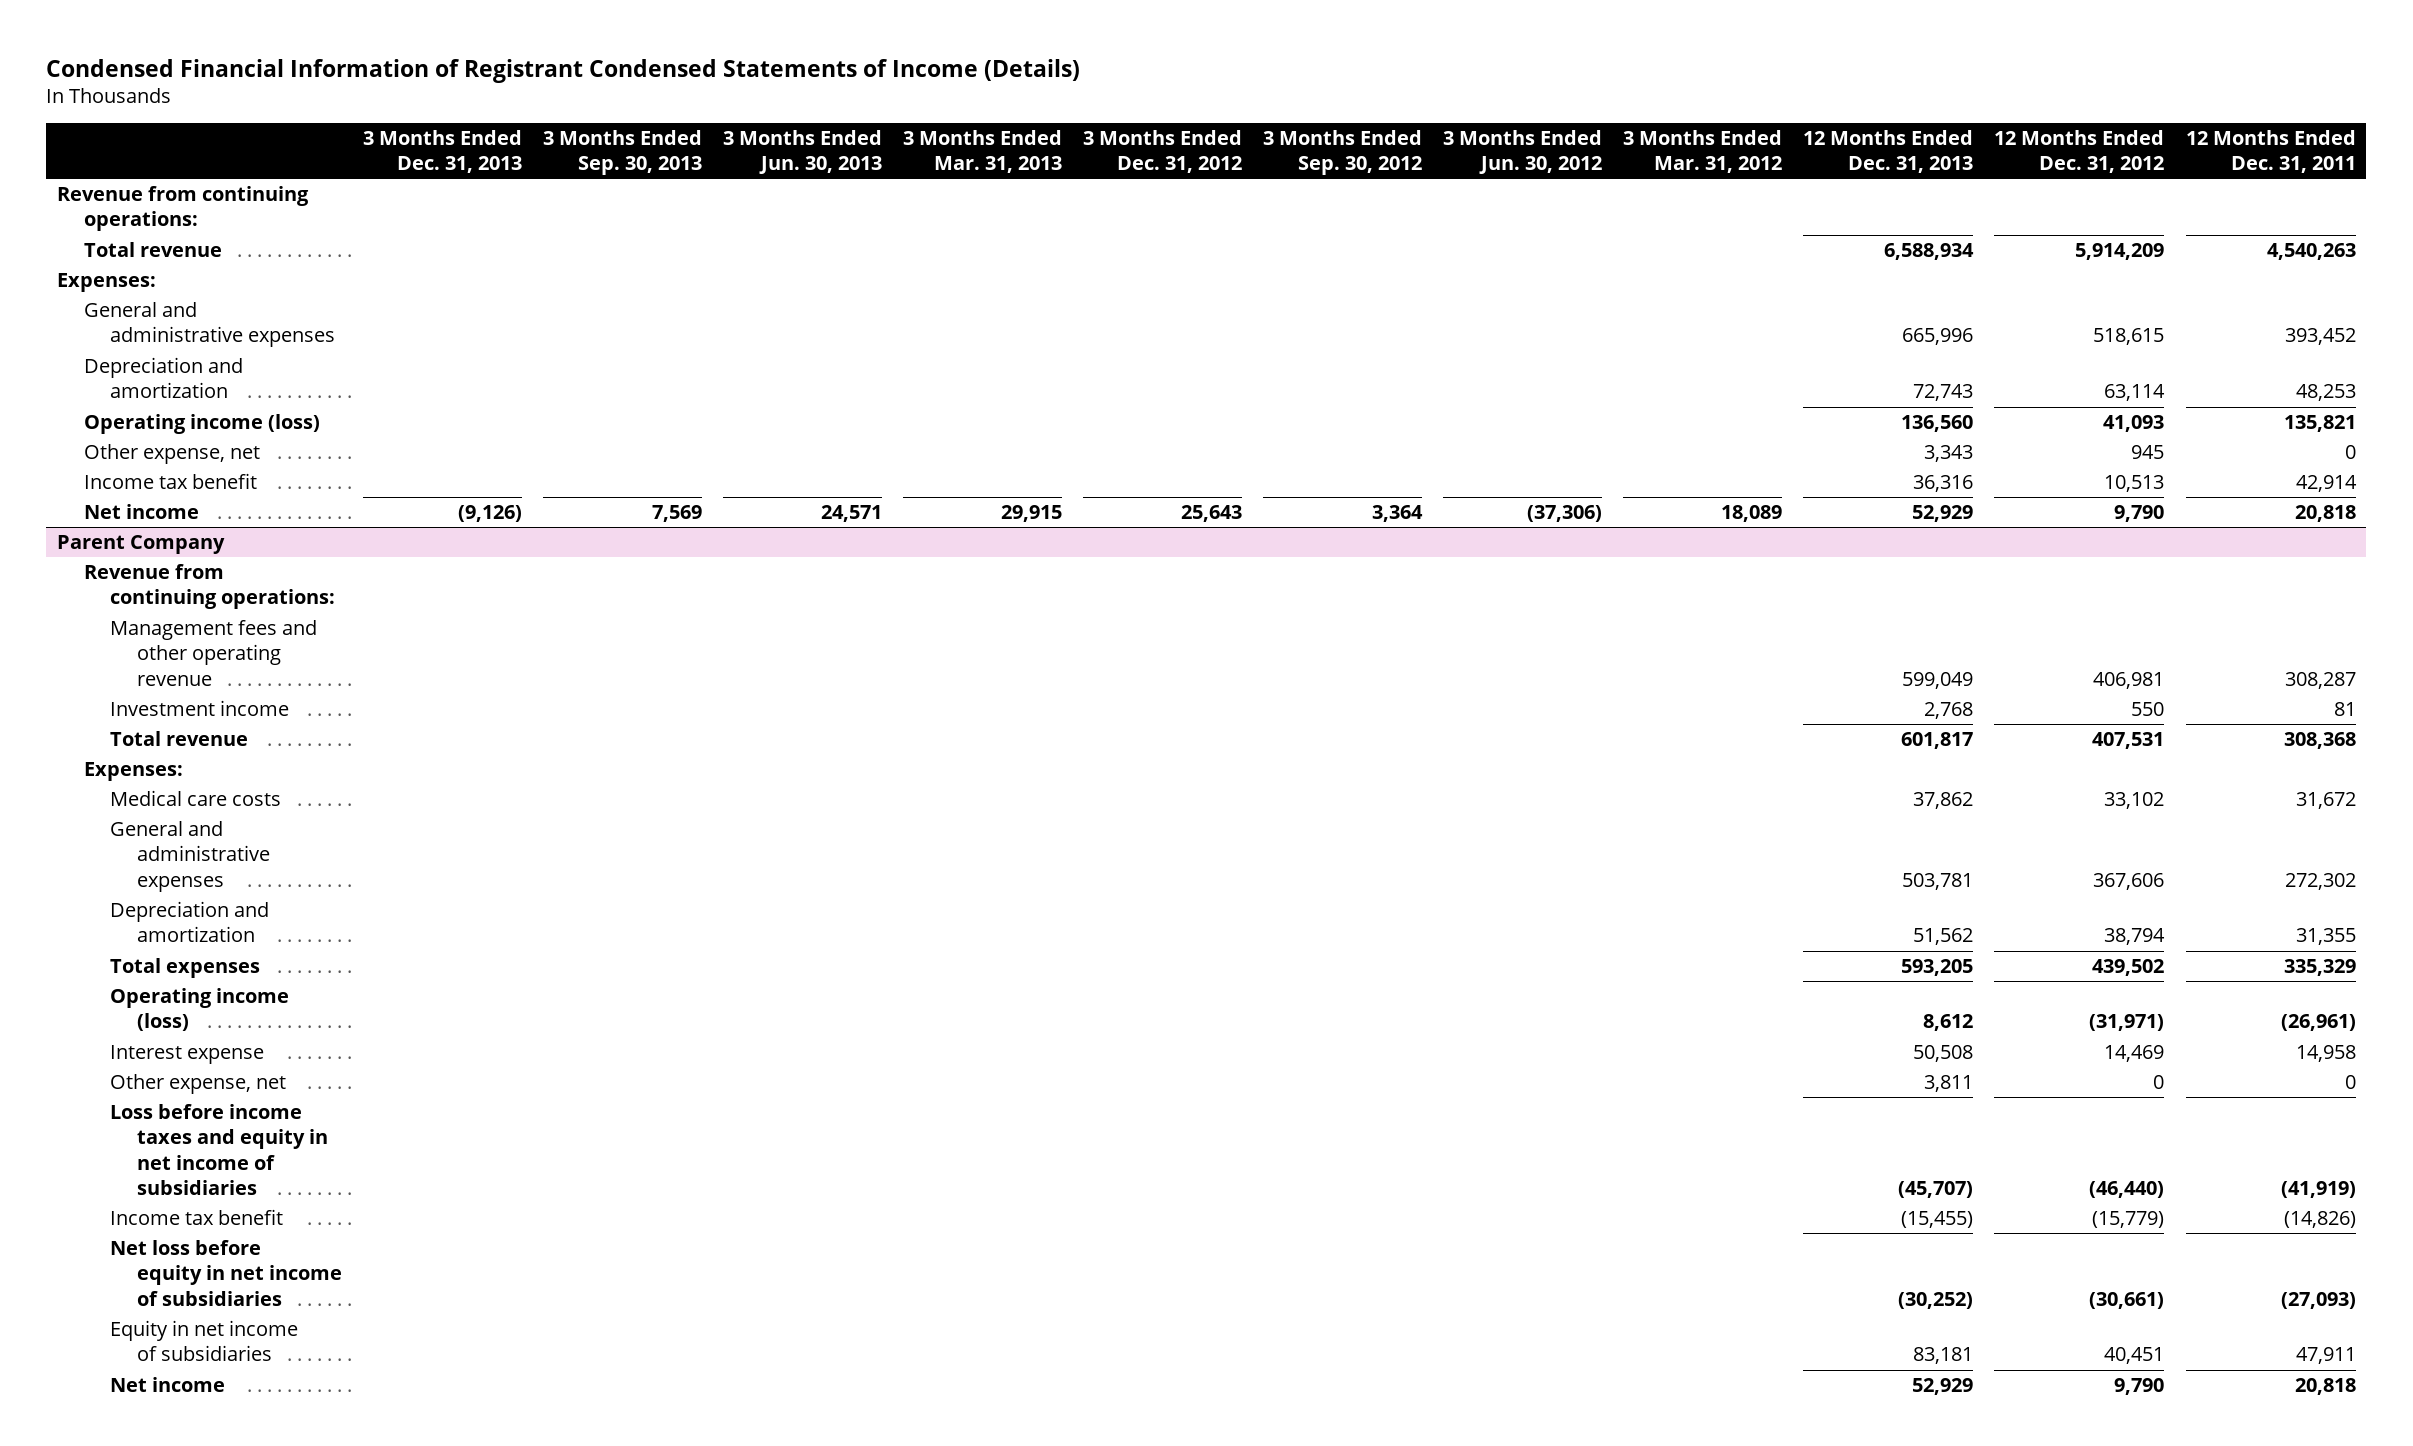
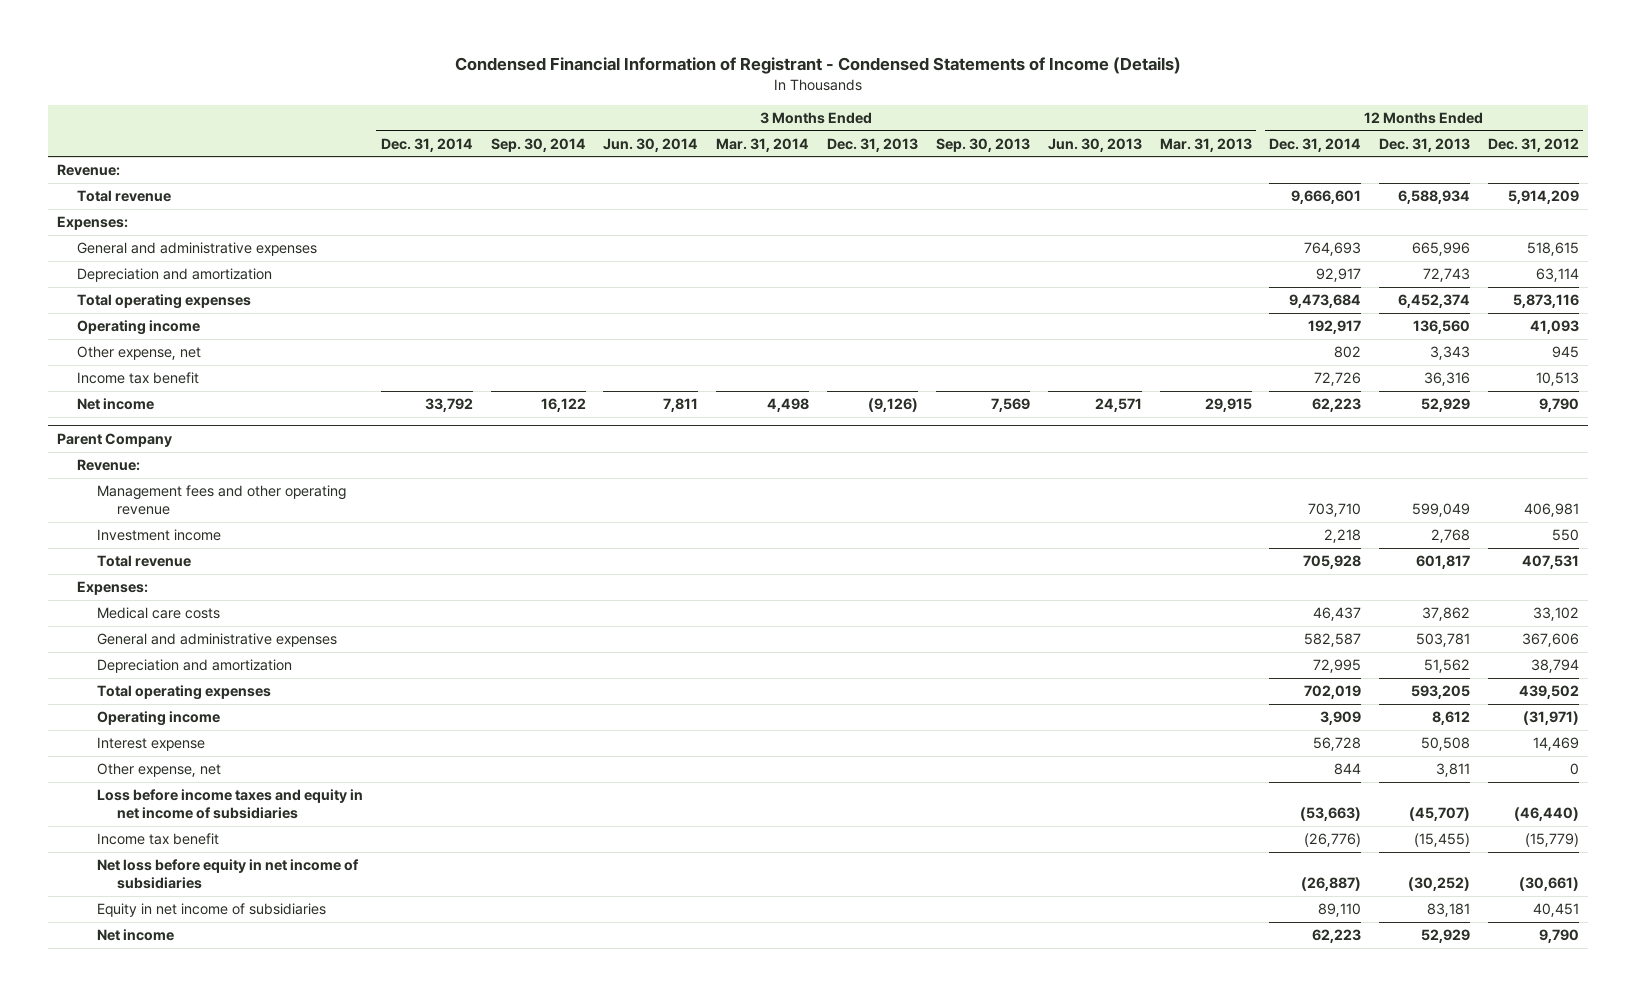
- Condensed Financial Information of Registrant Condensed Statements of Income (Details)
+ Condensed Financial Information of Registrant - Condensed Statements of Income (Details)
- | 3 Months Ended Dec. 31, 2013 | 3 Months Ended Sep. 30, 2013 | 3 Months Ended Jun. 30, 2013 | 3 Months Ended Mar. 31, 2013 | 3 Months Ended Dec. 31, 2012 | 3 Months Ended Sep. 30, 2012 | 3 Months Ended Jun. 30, 2012 | 3 Months Ended Mar. 31, 2012 | 12 Months Ended Dec. 31, 2013 | 12 Months Ended Dec. 31, 2012 | 12 Months Ended Dec. 31, 2011
+ | 3 Months Ended Dec. 31, 2014 | 3 Months Ended Sep. 30, 2014 | 3 Months Ended Jun. 30, 2014 | 3 Months Ended Mar. 31, 2014 | 3 Months Ended Dec. 31, 2013 | 3 Months Ended Sep. 30, 2013 | 3 Months Ended Jun. 30, 2013 | 3 Months Ended Mar. 31, 2013 | 12 Months Ended Dec. 31, 2014 | 12 Months Ended Dec. 31, 2013 | 12 Months Ended Dec. 31, 2012
- Revenue from continuing operations:
+ Revenue:
- Operating income (loss) | | | | | | | | | 136,560 | 41,093 | 135,821
+ Total operating expenses | | | | | | | | | 9,473,684 | 6,452,374 | 5,873,116
+ Operating income | | | | | | | | | 192,917 | 136,560 | 41,093
@ Parent Company
- Revenue from continuing operations:
+ Revenue:
- Total expenses | | | | | | | | | 593,205 | 439,502 | 335,329
- Operating income (loss) | | | | | | | | | 8,612 | (31,971) | (26,961)
+ Total operating expenses | | | | | | | | | 702,019 | 593,205 | 439,502
+ Operating income | | | | | | | | | 3,909 | 8,612 | (31,971)

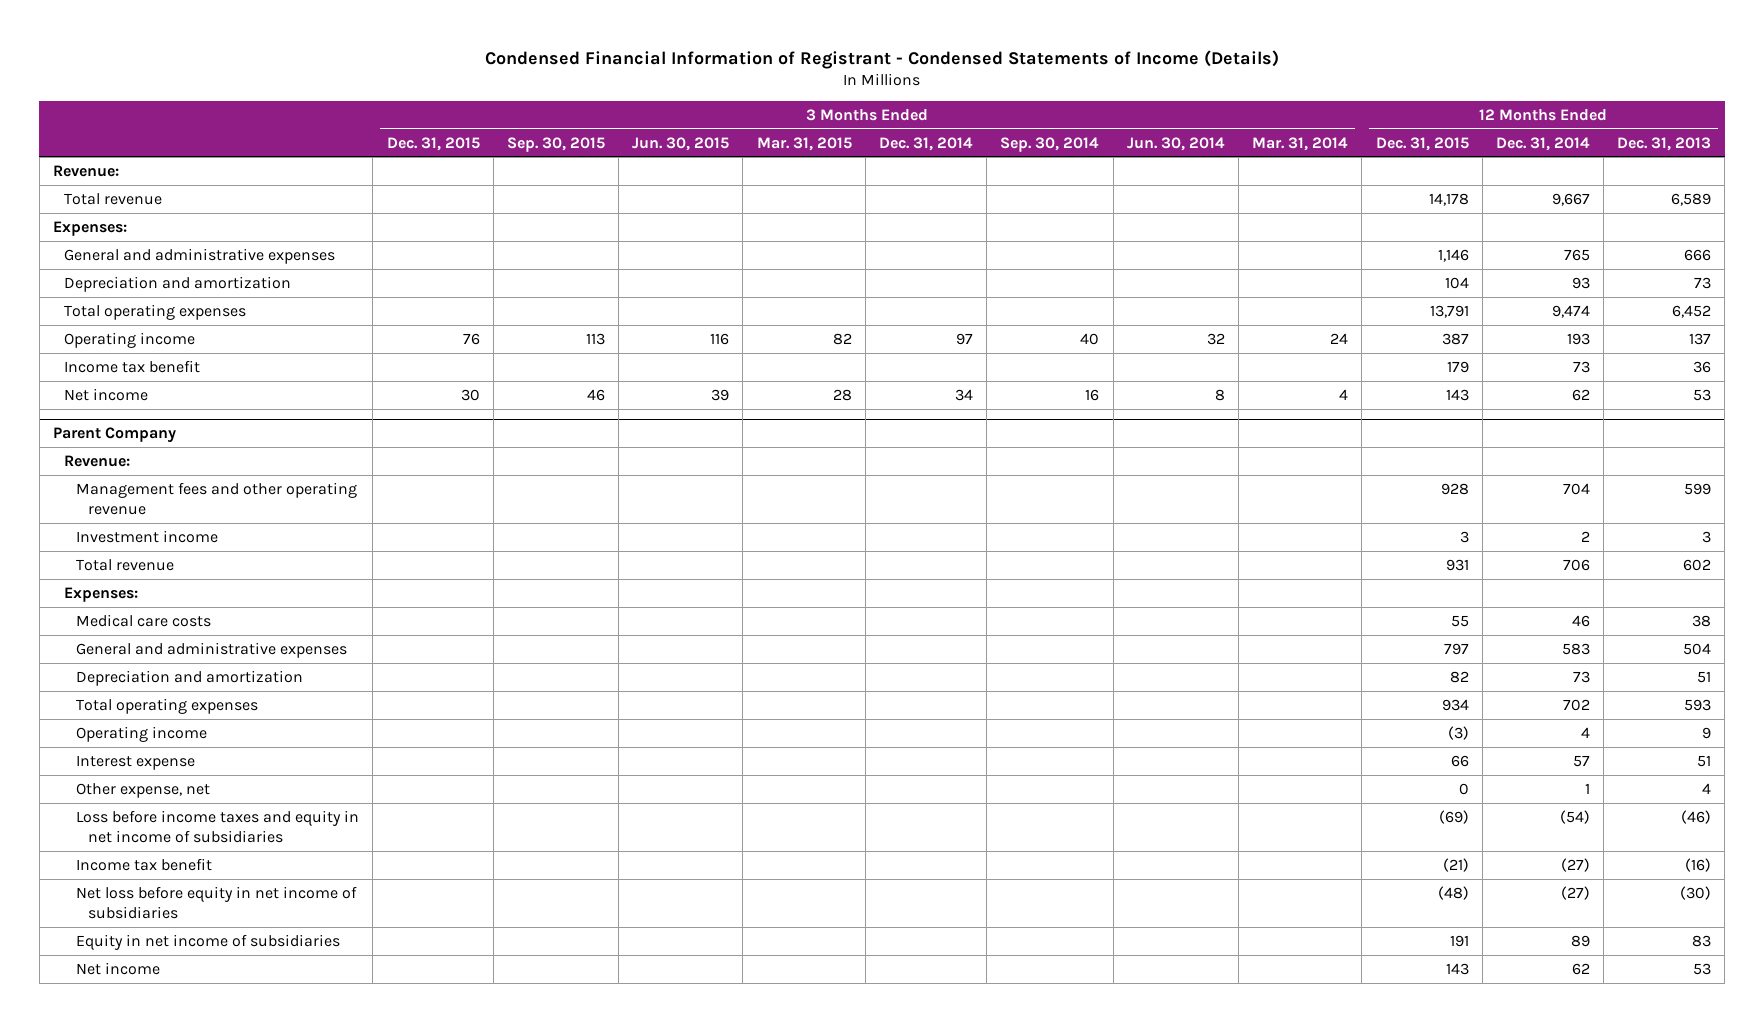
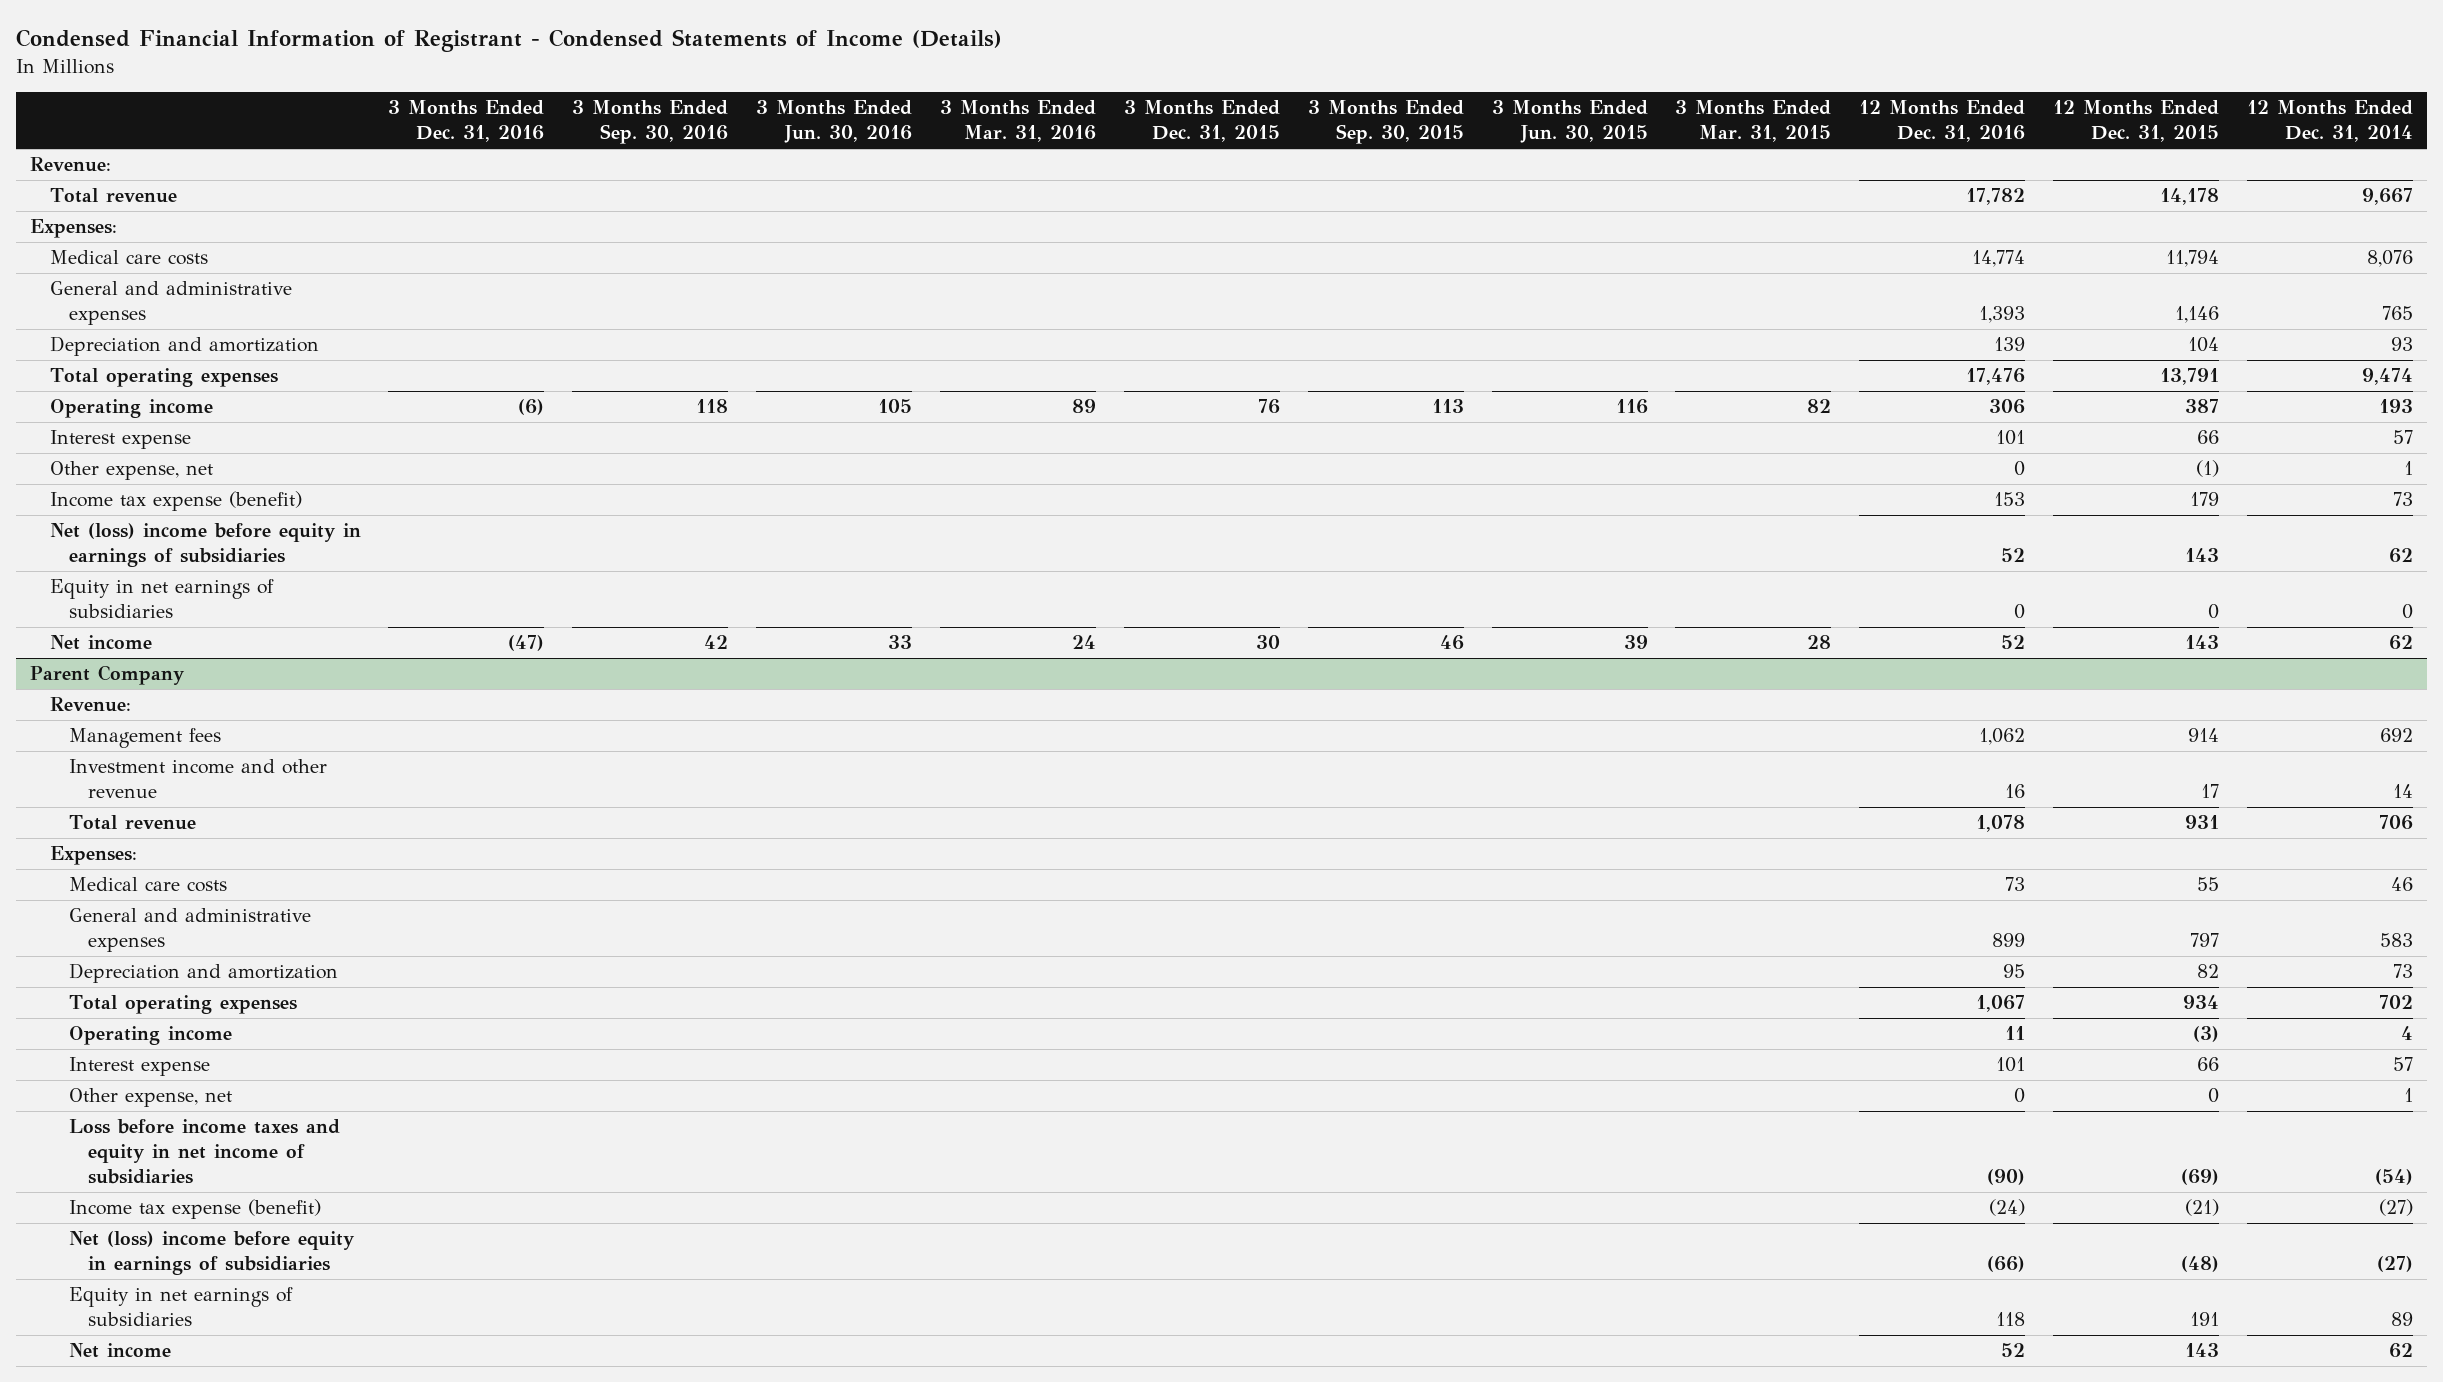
- | 3 Months Ended Dec. 31, 2015 | 3 Months Ended Sep. 30, 2015 | 3 Months Ended Jun. 30, 2015 | 3 Months Ended Mar. 31, 2015 | 3 Months Ended Dec. 31, 2014 | 3 Months Ended Sep. 30, 2014 | 3 Months Ended Jun. 30, 2014 | 3 Months Ended Mar. 31, 2014 | 12 Months Ended Dec. 31, 2015 | 12 Months Ended Dec. 31, 2014 | 12 Months Ended Dec. 31, 2013
+ | 3 Months Ended Dec. 31, 2016 | 3 Months Ended Sep. 30, 2016 | 3 Months Ended Jun. 30, 2016 | 3 Months Ended Mar. 31, 2016 | 3 Months Ended Dec. 31, 2015 | 3 Months Ended Sep. 30, 2015 | 3 Months Ended Jun. 30, 2015 | 3 Months Ended Mar. 31, 2015 | 12 Months Ended Dec. 31, 2016 | 12 Months Ended Dec. 31, 2015 | 12 Months Ended Dec. 31, 2014
+ Medical care costs | | | | | | | | | 14,774 | 11,794 | 8,076
- Income tax benefit | | | | | | | | | 179 | 73 | 36
+ Interest expense | | | | | | | | | 101 | 66 | 57
+ Other expense, net | | | | | | | | | 0 | (1) | 1
+ Income tax expense (benefit) | | | | | | | | | 153 | 179 | 73
+ Net (loss) income before equity in earnings of subsidiaries | | | | | | | | | 52 | 143 | 62
+ Equity in net earnings of subsidiaries | | | | | | | | | 0 | 0 | 0
@ Parent Company
- Management fees and other operating revenue | | | | | | | | | 928 | 704 | 599
- Investment income | | | | | | | | | 3 | 2 | 3
+ Management fees | | | | | | | | | 1,062 | 914 | 692
+ Investment income and other revenue | | | | | | | | | 16 | 17 | 14
- Income tax benefit | | | | | | | | | (21) | (27) | (16)
- Net loss before equity in net income of subsidiaries | | | | | | | | | (48) | (27) | (30)
- Equity in net income of subsidiaries | | | | | | | | | 191 | 89 | 83
+ Income tax expense (benefit) | | | | | | | | | (24) | (21) | (27)
+ Net (loss) income before equity in earnings of subsidiaries | | | | | | | | | (66) | (48) | (27)
+ Equity in net earnings of subsidiaries | | | | | | | | | 118 | 191 | 89

